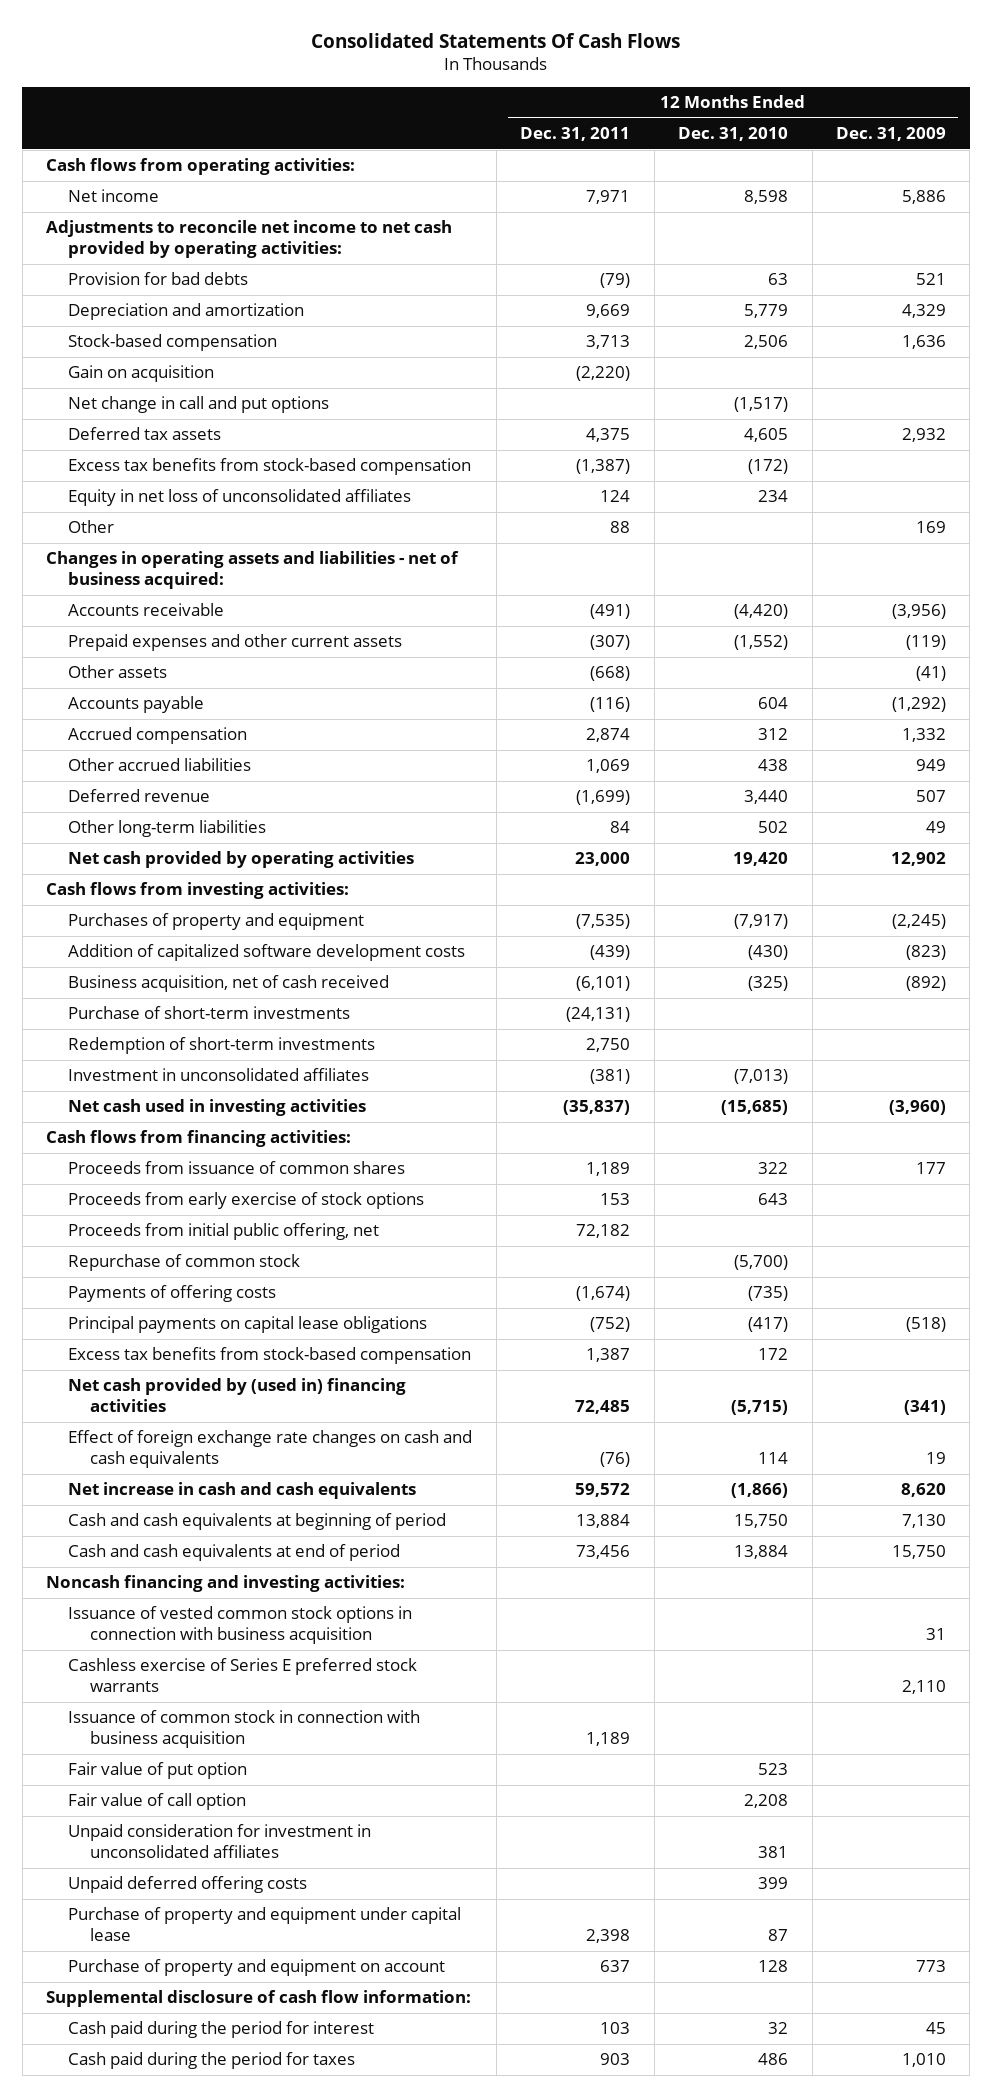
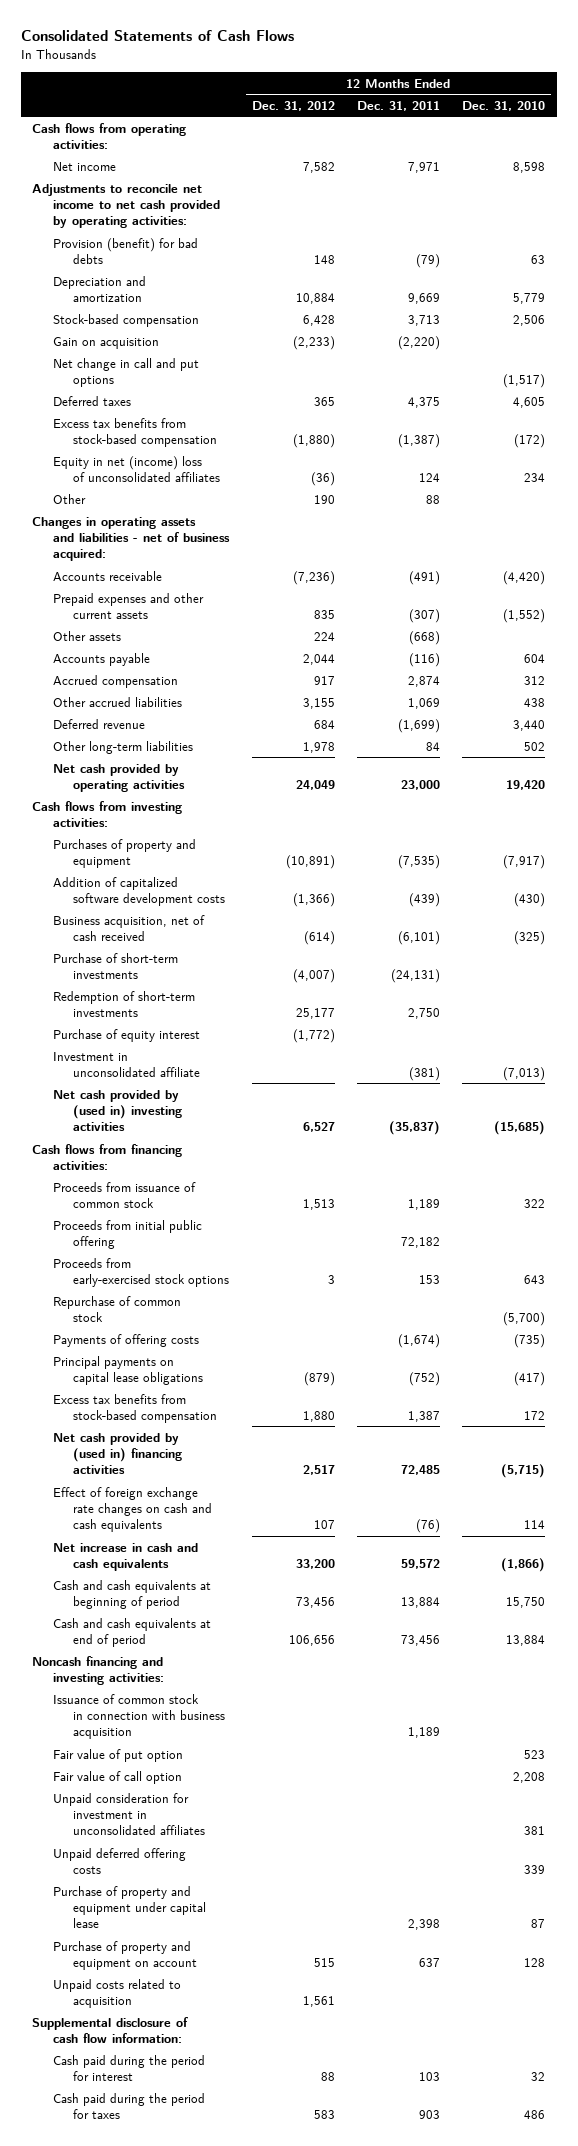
- Consolidated Statements Of Cash Flows
+ Consolidated Statements of Cash Flows
- | 12 Months Ended Dec. 31, 2011 | 12 Months Ended Dec. 31, 2010 | 12 Months Ended Dec. 31, 2009
+ | 12 Months Ended Dec. 31, 2012 | 12 Months Ended Dec. 31, 2011 | 12 Months Ended Dec. 31, 2010
- Provision for bad debts | (79) | 63 | 521
+ Provision (benefit) for bad debts | 148 | (79) | 63
- Deferred tax assets | 4,375 | 4,605 | 2,932
+ Deferred taxes | 365 | 4,375 | 4,605
- Equity in net loss of unconsolidated affiliates | 124 | 234 |
+ Equity in net (income) loss of unconsolidated affiliates | (36) | 124 | 234
- Investment in unconsolidated affiliates | (381) | (7,013) |
- Net cash used in investing activities | (35,837) | (15,685) | (3,960)
+ Purchase of equity interest | (1,772) | |
+ Investment in unconsolidated affiliate | | (381) | (7,013)
+ Net cash provided by (used in) investing activities | 6,527 | (35,837) | (15,685)
- Proceeds from issuance of common shares | 1,189 | 322 | 177
- Proceeds from early exercise of stock options | 153 | 643 |
- Proceeds from initial public offering, net | 72,182 | |
+ Proceeds from issuance of common stock | 1,513 | 1,189 | 322
+ Proceeds from initial public offering | | 72,182 |
+ Proceeds from early-exercised stock options | 3 | 153 | 643
- Issuance of vested common stock options in connection with business acquisition | | | 31
- Cashless exercise of Series E preferred stock warrants | | | 2,110
- Unpaid deferred offering costs | | 399 |
+ Unpaid deferred offering costs | | | 339
+ Unpaid costs related to acquisition | 1,561 | |

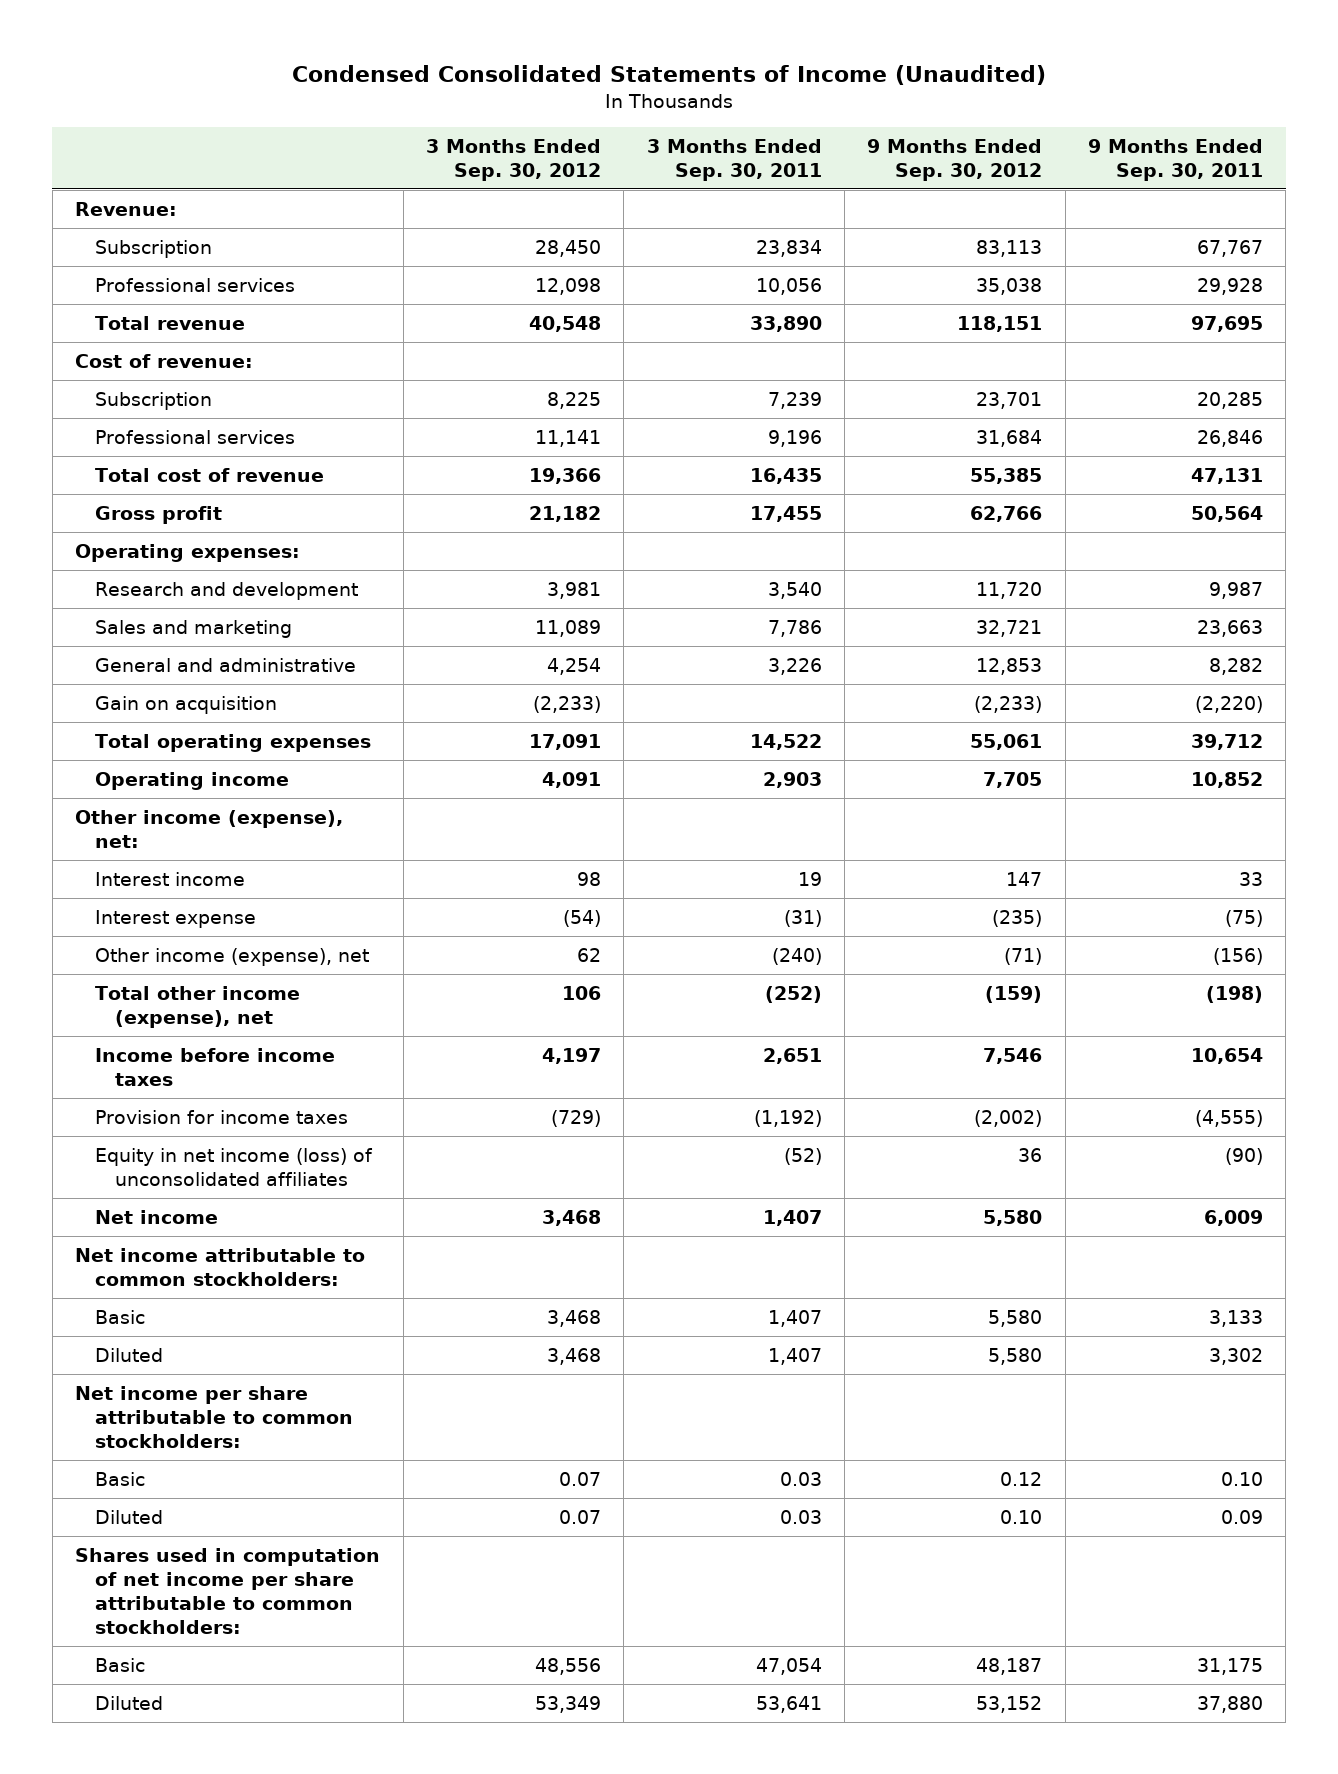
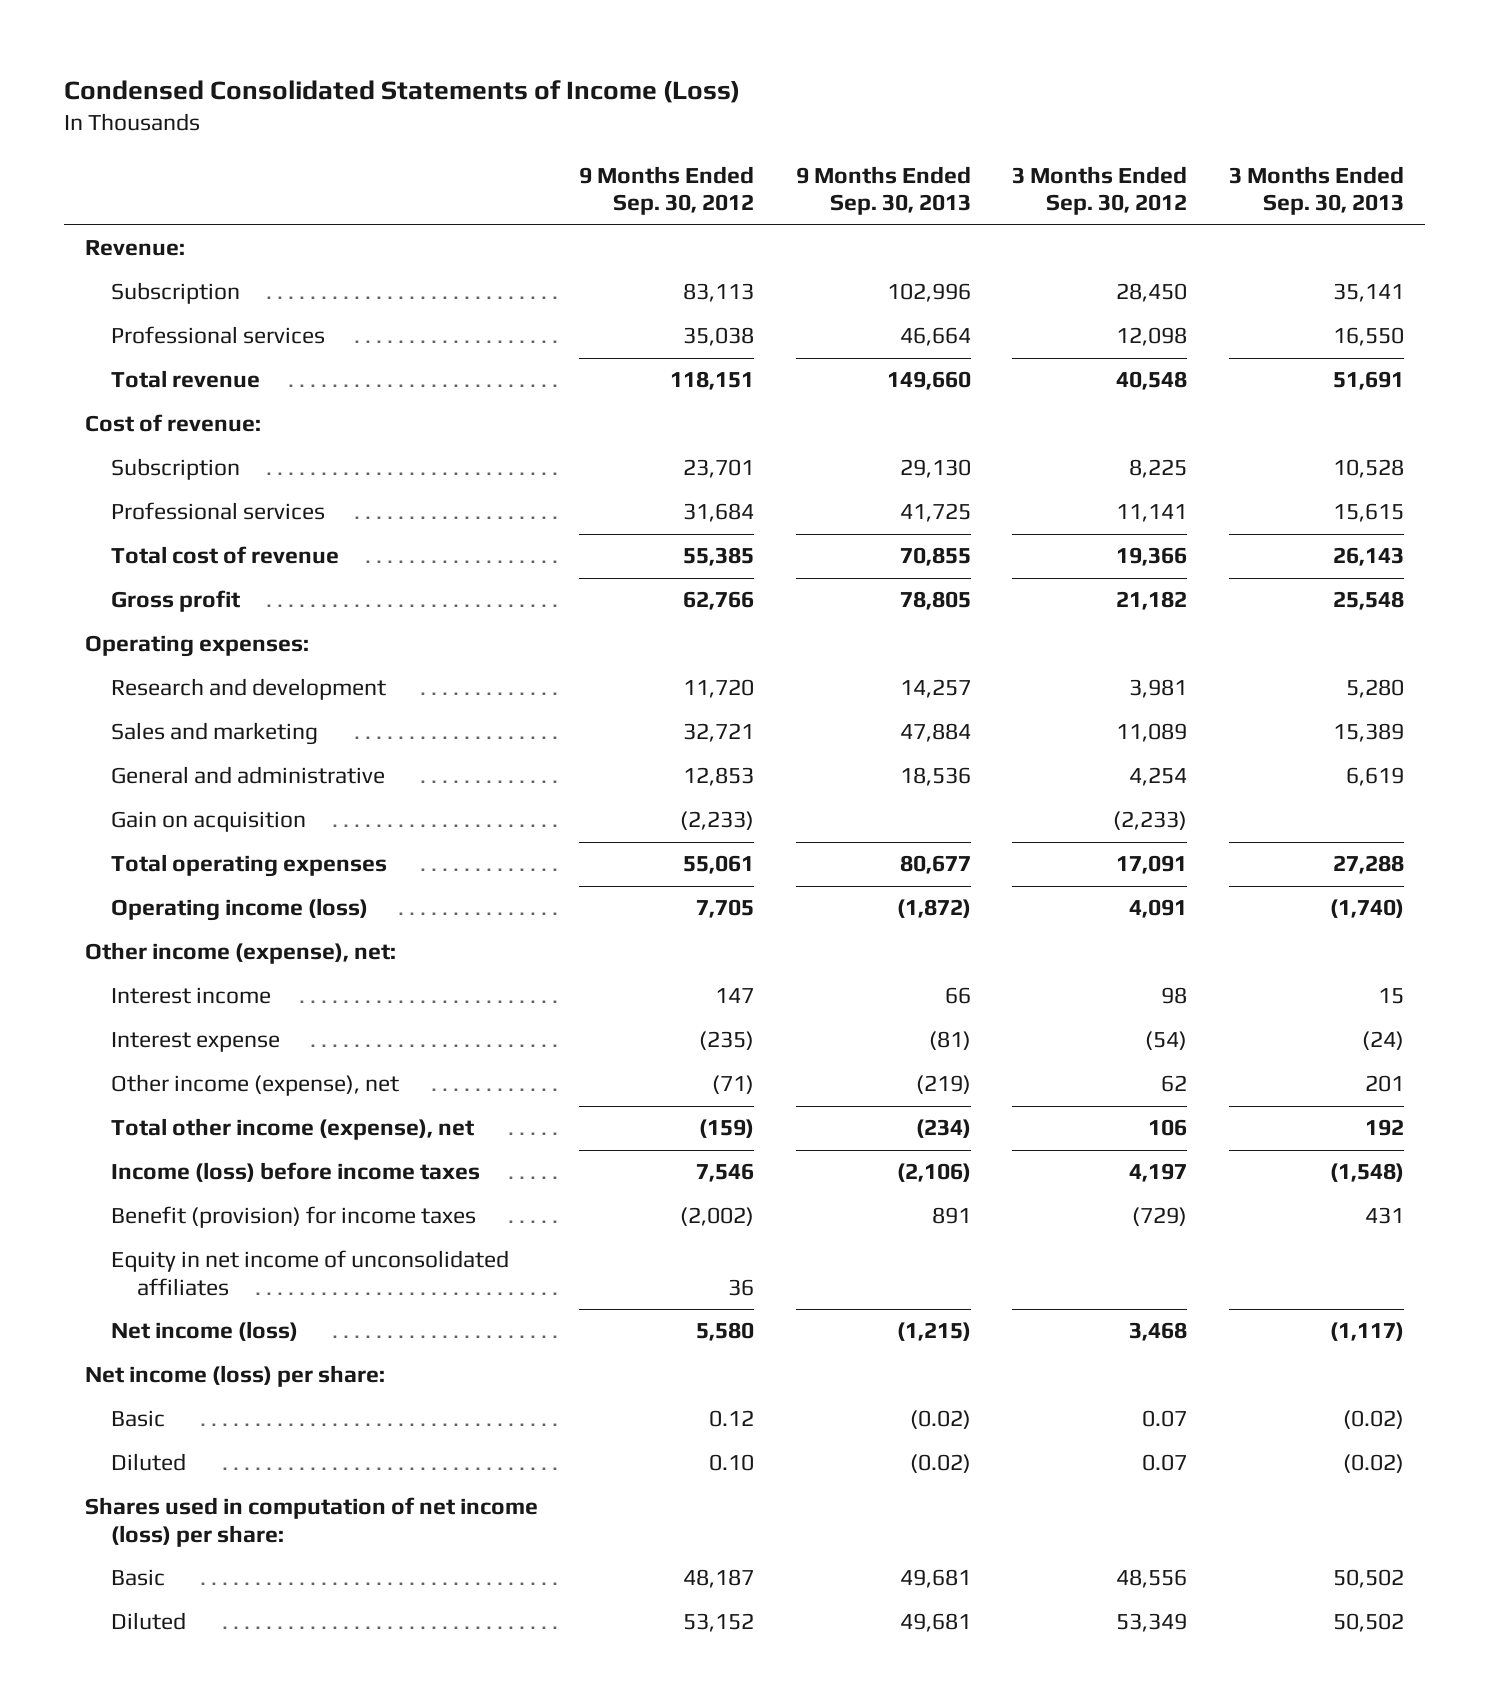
- Condensed Consolidated Statements of Income (Unaudited)
+ Condensed Consolidated Statements of Income (Loss)
- | 3 Months Ended Sep. 30, 2012 | 3 Months Ended Sep. 30, 2011 | 9 Months Ended Sep. 30, 2012 | 9 Months Ended Sep. 30, 2011
+ | 9 Months Ended Sep. 30, 2012 | 9 Months Ended Sep. 30, 2013 | 3 Months Ended Sep. 30, 2012 | 3 Months Ended Sep. 30, 2013
- Operating income | 4,091 | 2,903 | 7,705 | 10,852
+ Operating income (loss) | 7,705 | (1,872) | 4,091 | (1,740)
- Income before income taxes | 4,197 | 2,651 | 7,546 | 10,654
- Provision for income taxes | (729) | (1,192) | (2,002) | (4,555)
- Equity in net income (loss) of unconsolidated affiliates | | (52) | 36 | (90)
- Net income | 3,468 | 1,407 | 5,580 | 6,009
- Net income attributable to common stockholders:
- Basic | 3,468 | 1,407 | 5,580 | 3,133
- Diluted | 3,468 | 1,407 | 5,580 | 3,302
- Net income per share attributable to common stockholders:
+ Income (loss) before income taxes | 7,546 | (2,106) | 4,197 | (1,548)
+ Benefit (provision) for income taxes | (2,002) | 891 | (729) | 431
+ Equity in net income of unconsolidated affiliates | 36 | | |
+ Net income (loss) | 5,580 | (1,215) | 3,468 | (1,117)
+ Net income (loss) per share:
- Shares used in computation of net income per share attributable to common stockholders:
+ Shares used in computation of net income (loss) per share:

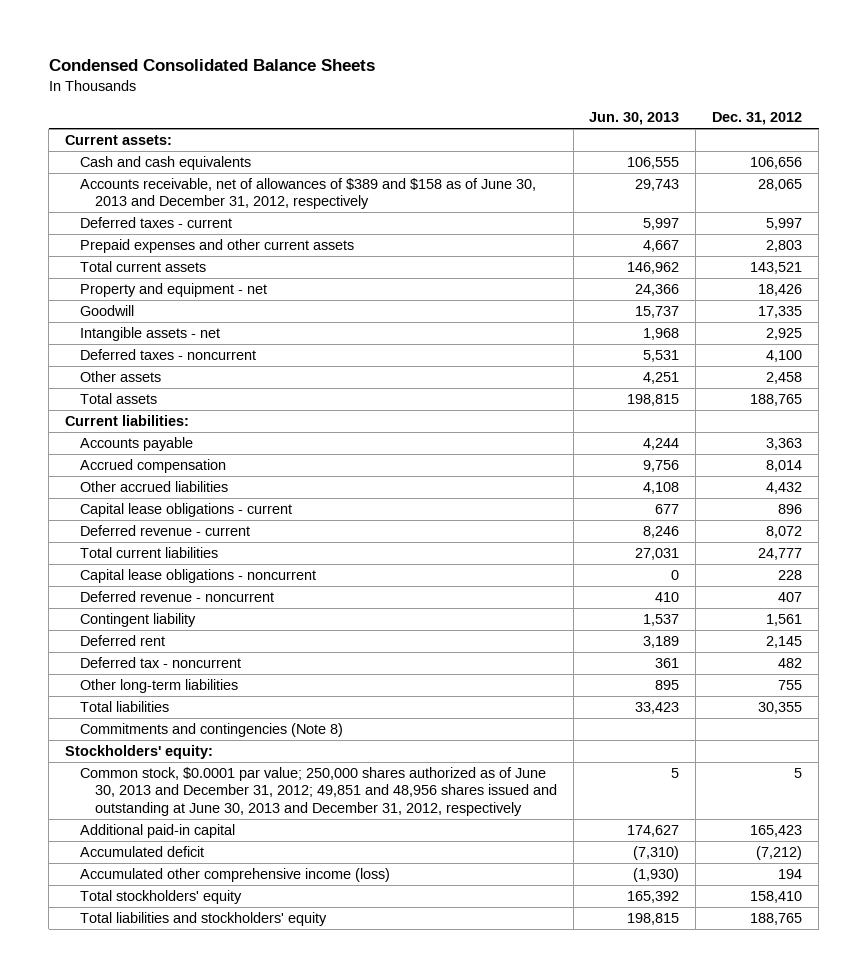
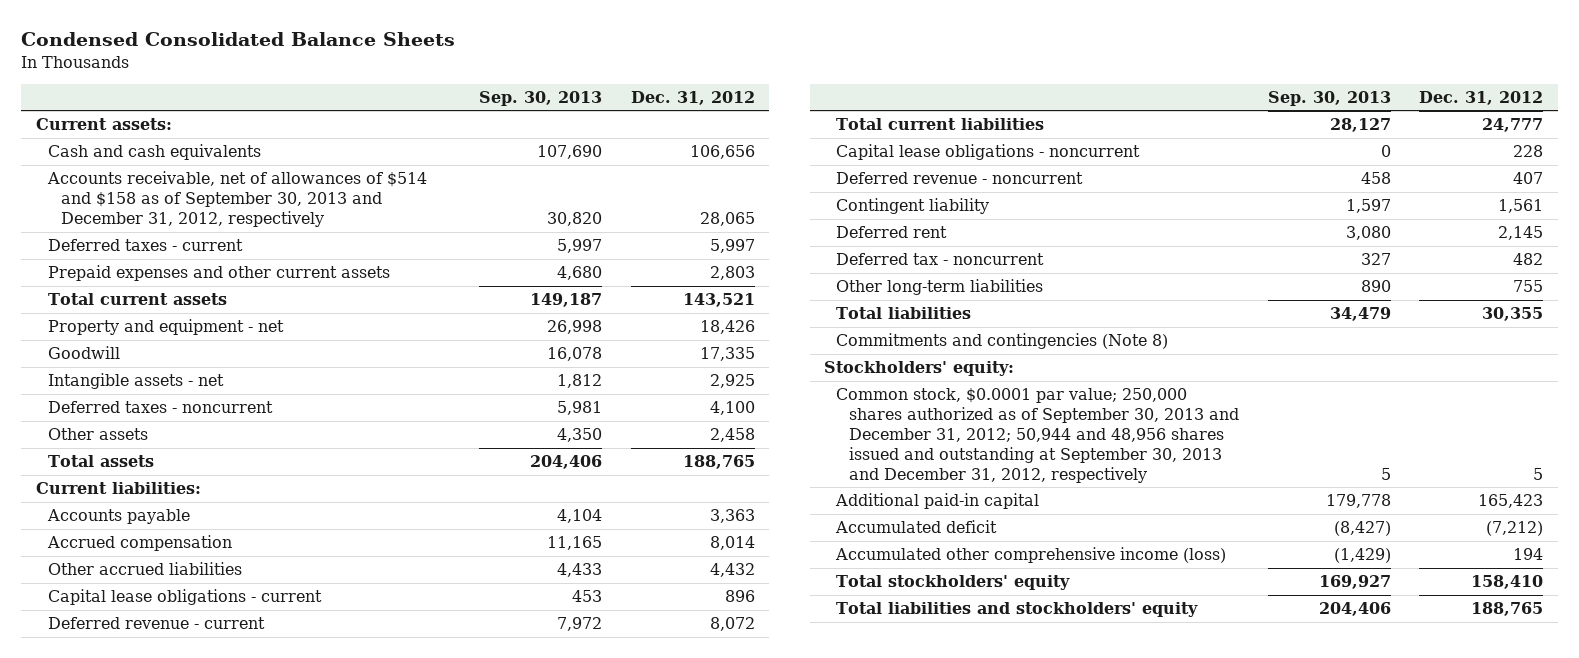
- | Jun. 30, 2013 | Dec. 31, 2012
+ | Sep. 30, 2013 | Dec. 31, 2012
- Accounts receivable, net of allowances of $389 and $158 as of June 30, 2013 and December 31, 2012, respectively | 29,743 | 28,065
+ Accounts receivable, net of allowances of $514 and $158 as of September 30, 2013 and December 31, 2012, respectively | 30,820 | 28,065
- Common stock, $0.0001 par value; 250,000 shares authorized as of June 30, 2013 and December 31, 2012; 49,851 and 48,956 shares issued and outstanding at June 30, 2013 and December 31, 2012, respectively | 5 | 5
+ Common stock, $0.0001 par value; 250,000 shares authorized as of September 30, 2013 and December 31, 2012; 50,944 and 48,956 shares issued and outstanding at September 30, 2013 and December 31, 2012, respectively | 5 | 5

